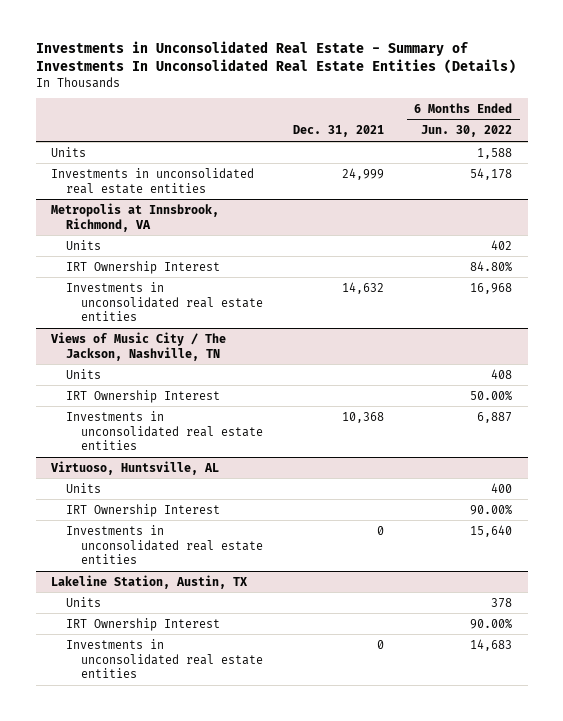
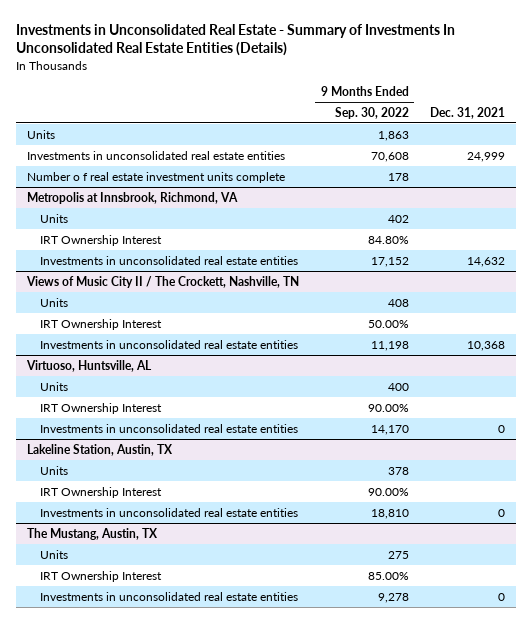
- | Dec. 31, 2021 | 6 Months Ended Jun. 30, 2022
+ | 9 Months Ended Sep. 30, 2022 | Dec. 31, 2021
+ Number o f real estate investment units complete | 178 |
- Views of Music City / The Jackson, Nashville, TN
+ Views of Music City II / The Crockett, Nashville, TN
+ The Mustang, Austin, TX
+ Units | 275 |
+ IRT Ownership Interest | 85.00% |
+ Investments in unconsolidated real estate entities | 9,278 | 0

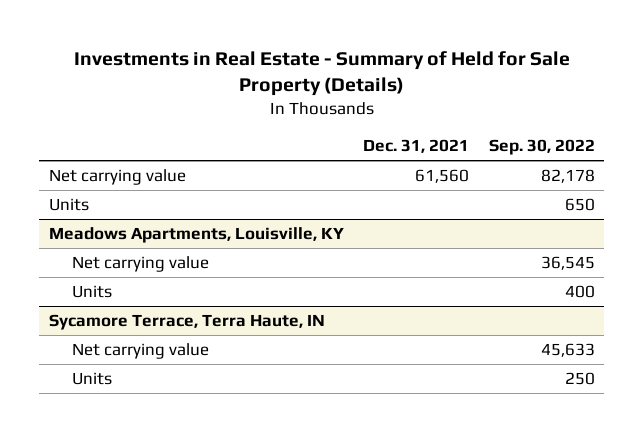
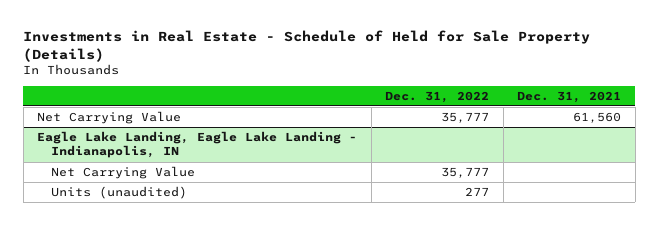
- Investments in Real Estate - Summary of Held for Sale Property (Details)
+ Investments in Real Estate - Schedule of Held for Sale Property (Details)
- | Dec. 31, 2021 | Sep. 30, 2022
+ | Dec. 31, 2022 | Dec. 31, 2021
- Net carrying value | 61,560 | 82,178
- Units | | 650
- Meadows Apartments, Louisville, KY
- Net carrying value | | 36,545
- Units | | 400
- Sycamore Terrace, Terra Haute, IN
- Net carrying value | | 45,633
- Units | | 250
+ Net Carrying Value | 35,777 | 61,560
+ Eagle Lake Landing, Eagle Lake Landing - Indianapolis, IN
+ Net Carrying Value | 35,777 |
+ Units (unaudited) | 277 |

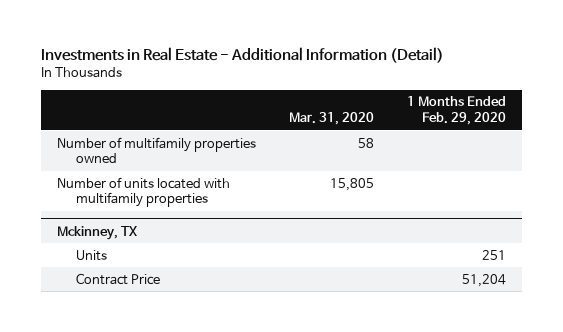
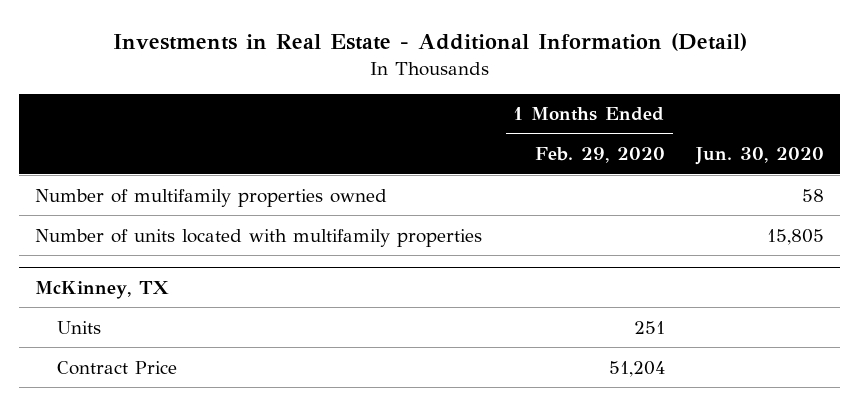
- | Mar. 31, 2020 | 1 Months Ended Feb. 29, 2020
+ | 1 Months Ended Feb. 29, 2020 | Jun. 30, 2020
- Mckinney, TX
+ McKinney, TX

